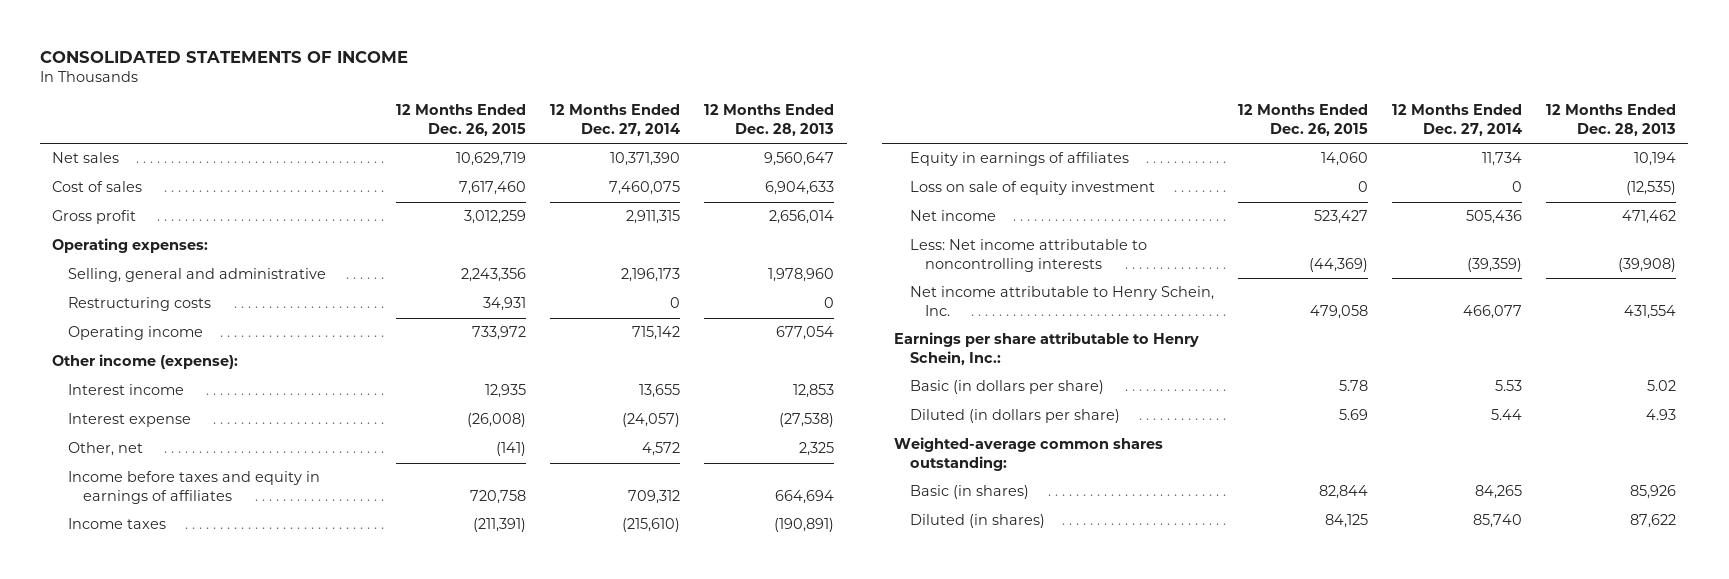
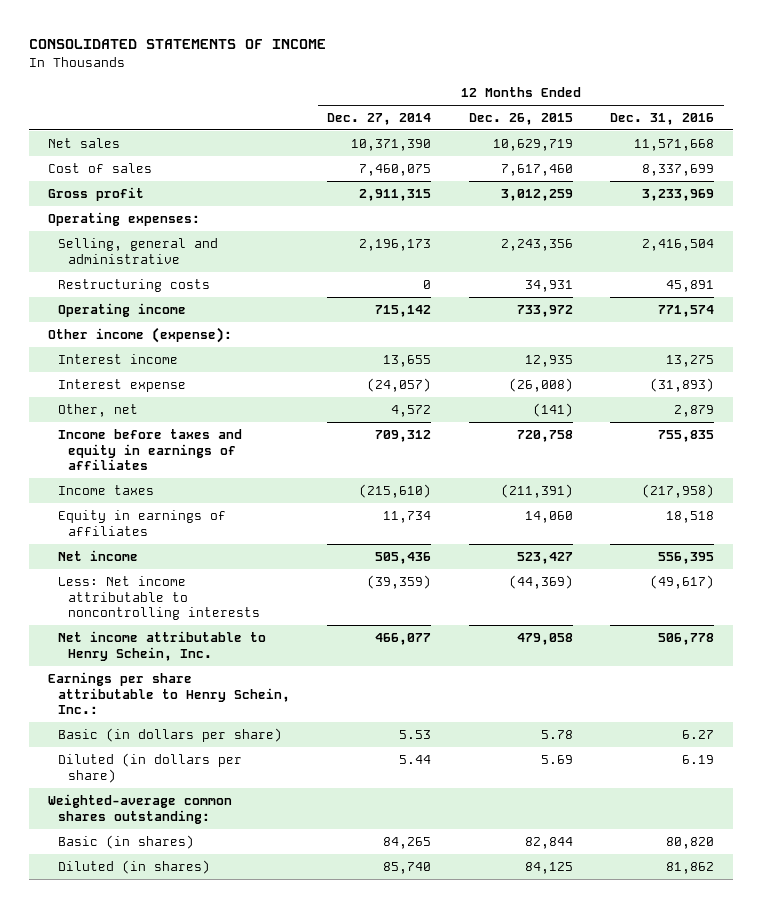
- | 12 Months Ended Dec. 26, 2015 | 12 Months Ended Dec. 27, 2014 | 12 Months Ended Dec. 28, 2013
+ | 12 Months Ended Dec. 27, 2014 | 12 Months Ended Dec. 26, 2015 | 12 Months Ended Dec. 31, 2016
- Loss on sale of equity investment | 0 | 0 | (12,535)

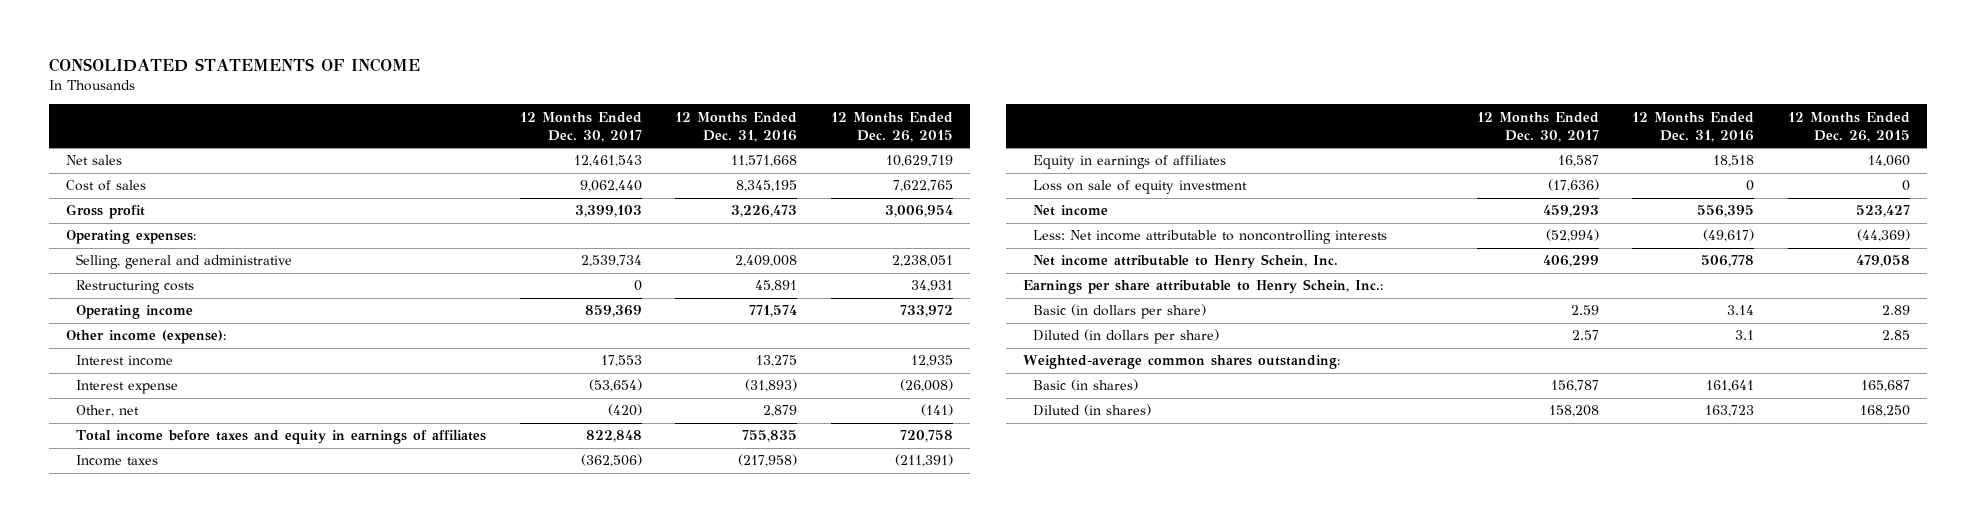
- | 12 Months Ended Dec. 27, 2014 | 12 Months Ended Dec. 26, 2015 | 12 Months Ended Dec. 31, 2016
+ | 12 Months Ended Dec. 30, 2017 | 12 Months Ended Dec. 31, 2016 | 12 Months Ended Dec. 26, 2015
- Cost of sales | 7,460,075 | 7,617,460 | 8,337,699
- Gross profit | 2,911,315 | 3,012,259 | 3,233,969
+ Cost of sales | 9,062,440 | 8,345,195 | 7,622,765
+ Gross profit | 3,399,103 | 3,226,473 | 3,006,954
- Selling, general and administrative | 2,196,173 | 2,243,356 | 2,416,504
+ Selling, general and administrative | 2,539,734 | 2,409,008 | 2,238,051
- Income before taxes and equity in earnings of affiliates | 709,312 | 720,758 | 755,835
+ Total income before taxes and equity in earnings of affiliates | 822,848 | 755,835 | 720,758
+ Loss on sale of equity investment | (17,636) | 0 | 0
- Basic (in dollars per share) | 5.53 | 5.78 | 6.27
- Diluted (in dollars per share) | 5.44 | 5.69 | 6.19
+ Basic (in dollars per share) | 2.59 | 3.14 | 2.89
+ Diluted (in dollars per share) | 2.57 | 3.1 | 2.85
- Basic (in shares) | 84,265 | 82,844 | 80,820
- Diluted (in shares) | 85,740 | 84,125 | 81,862
+ Basic (in shares) | 156,787 | 161,641 | 165,687
+ Diluted (in shares) | 158,208 | 163,723 | 168,250

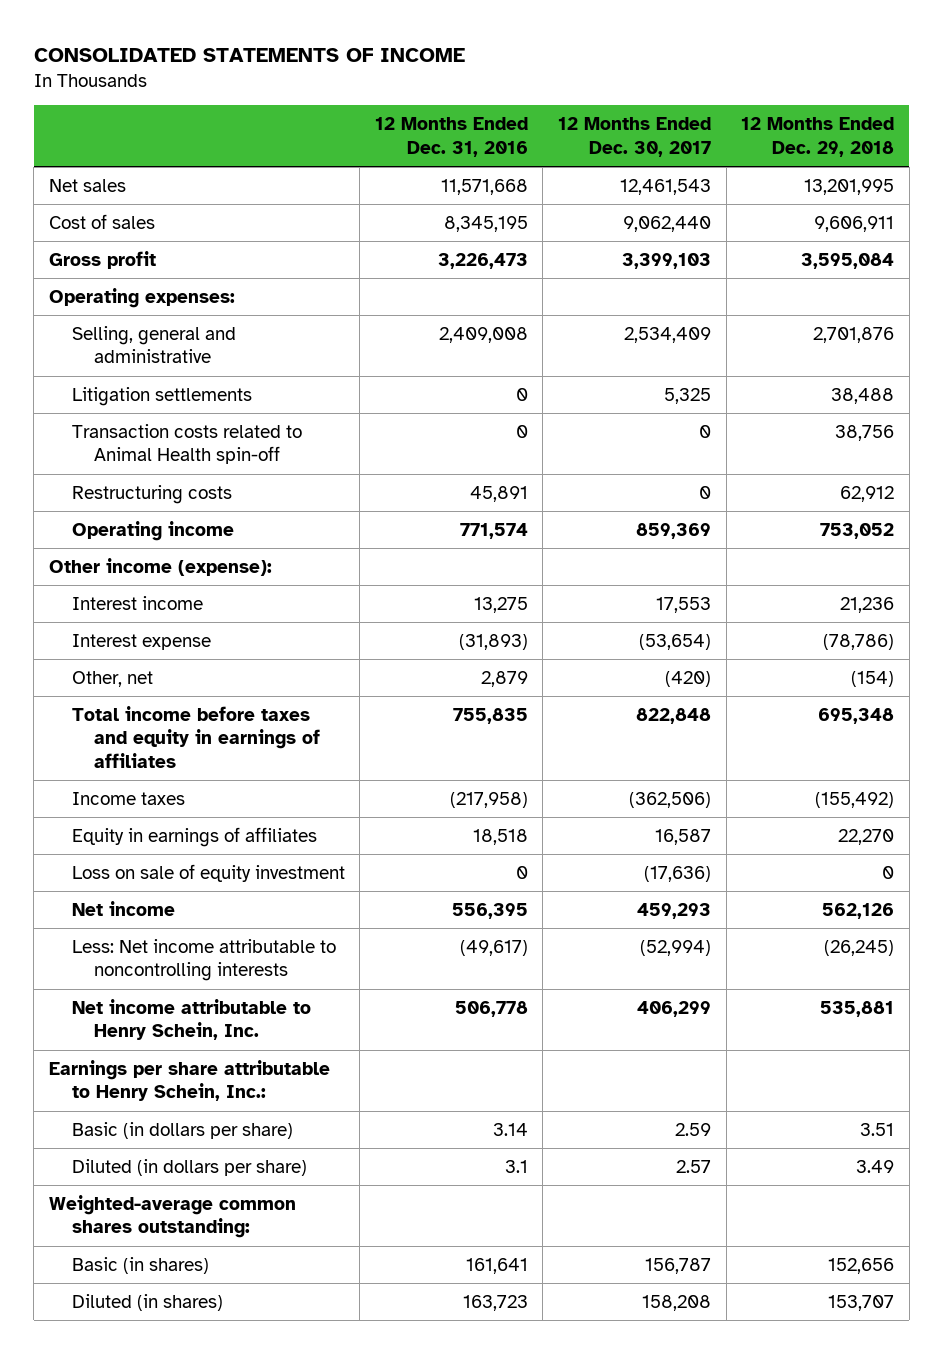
- | 12 Months Ended Dec. 30, 2017 | 12 Months Ended Dec. 31, 2016 | 12 Months Ended Dec. 26, 2015
+ | 12 Months Ended Dec. 31, 2016 | 12 Months Ended Dec. 30, 2017 | 12 Months Ended Dec. 29, 2018
- Selling, general and administrative | 2,539,734 | 2,409,008 | 2,238,051
+ Selling, general and administrative | 2,409,008 | 2,534,409 | 2,701,876
+ Litigation settlements | 0 | 5,325 | 38,488
+ Transaction costs related to Animal Health spin-off | 0 | 0 | 38,756

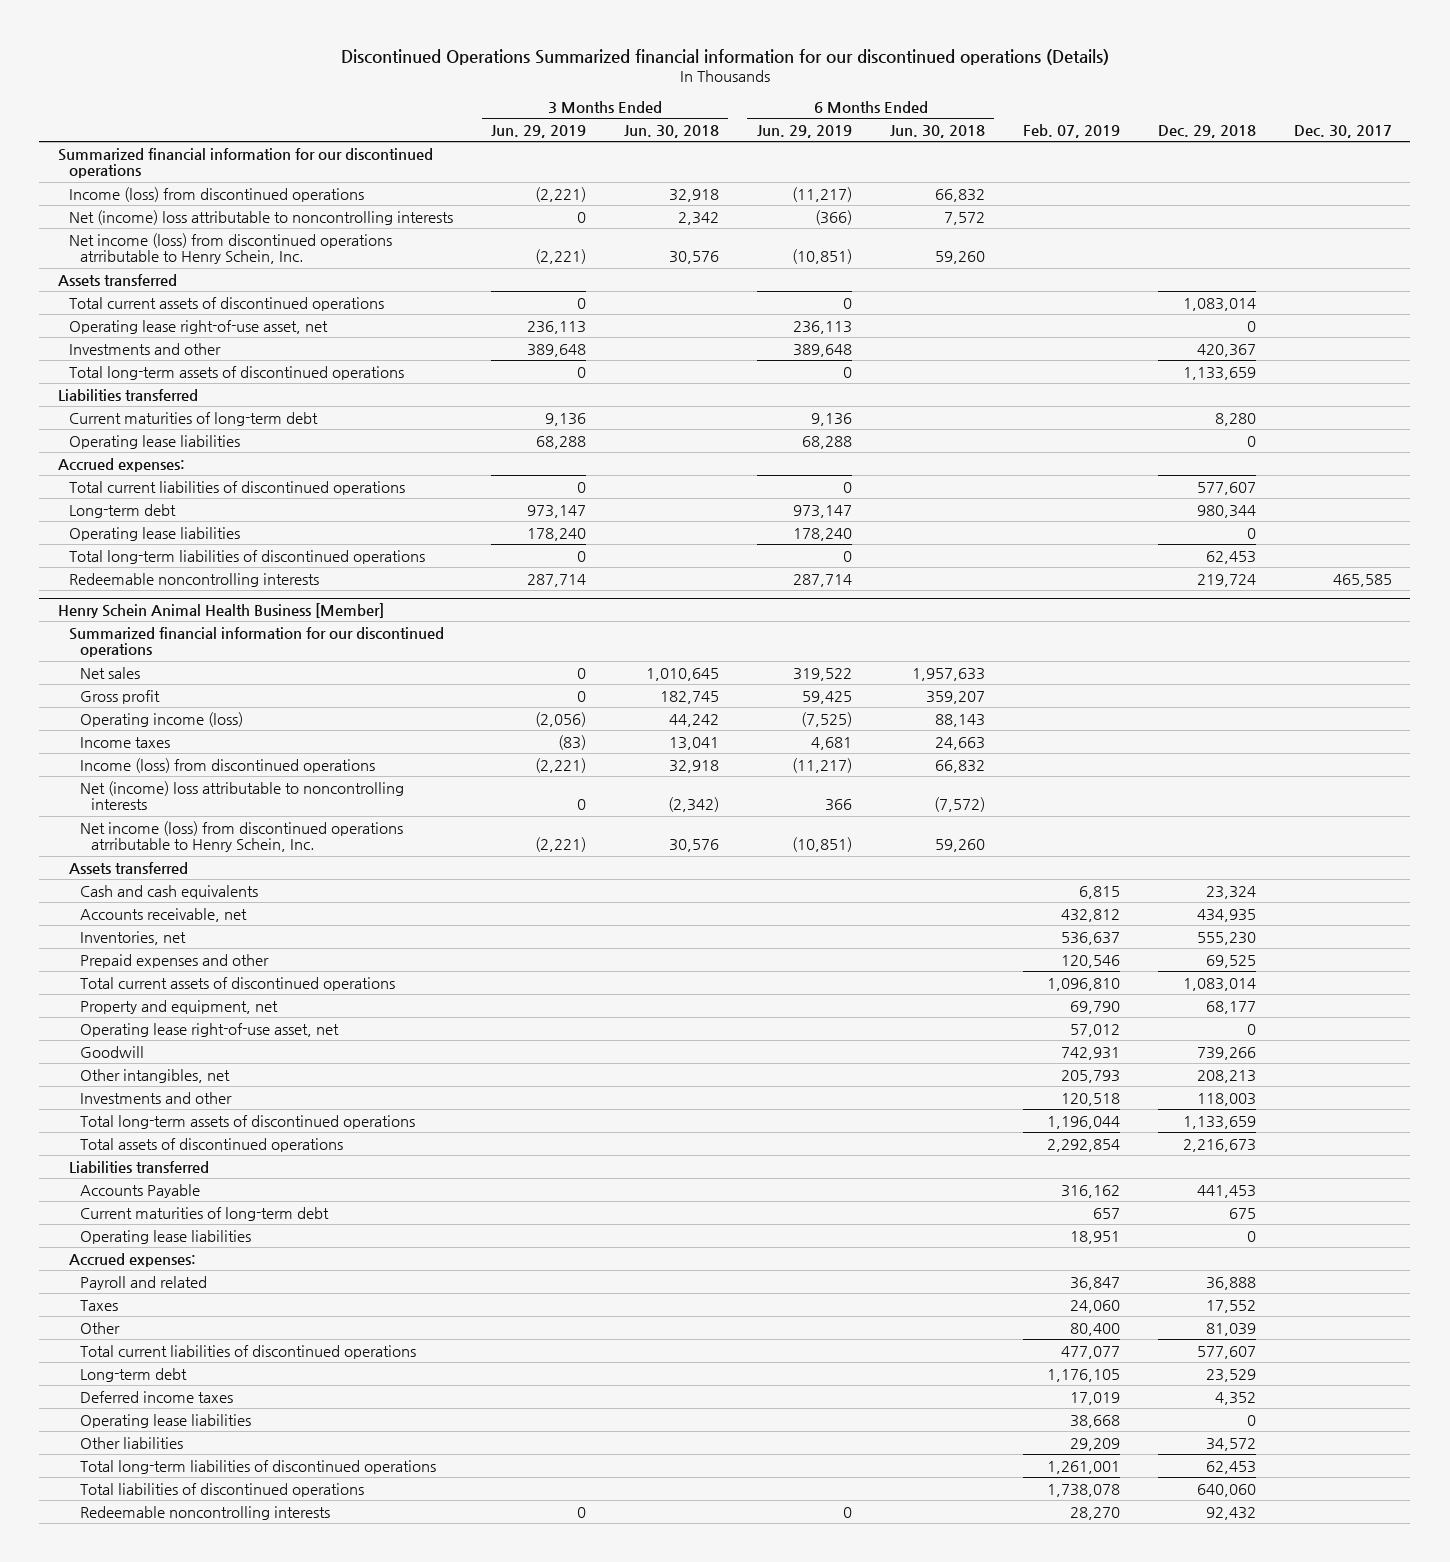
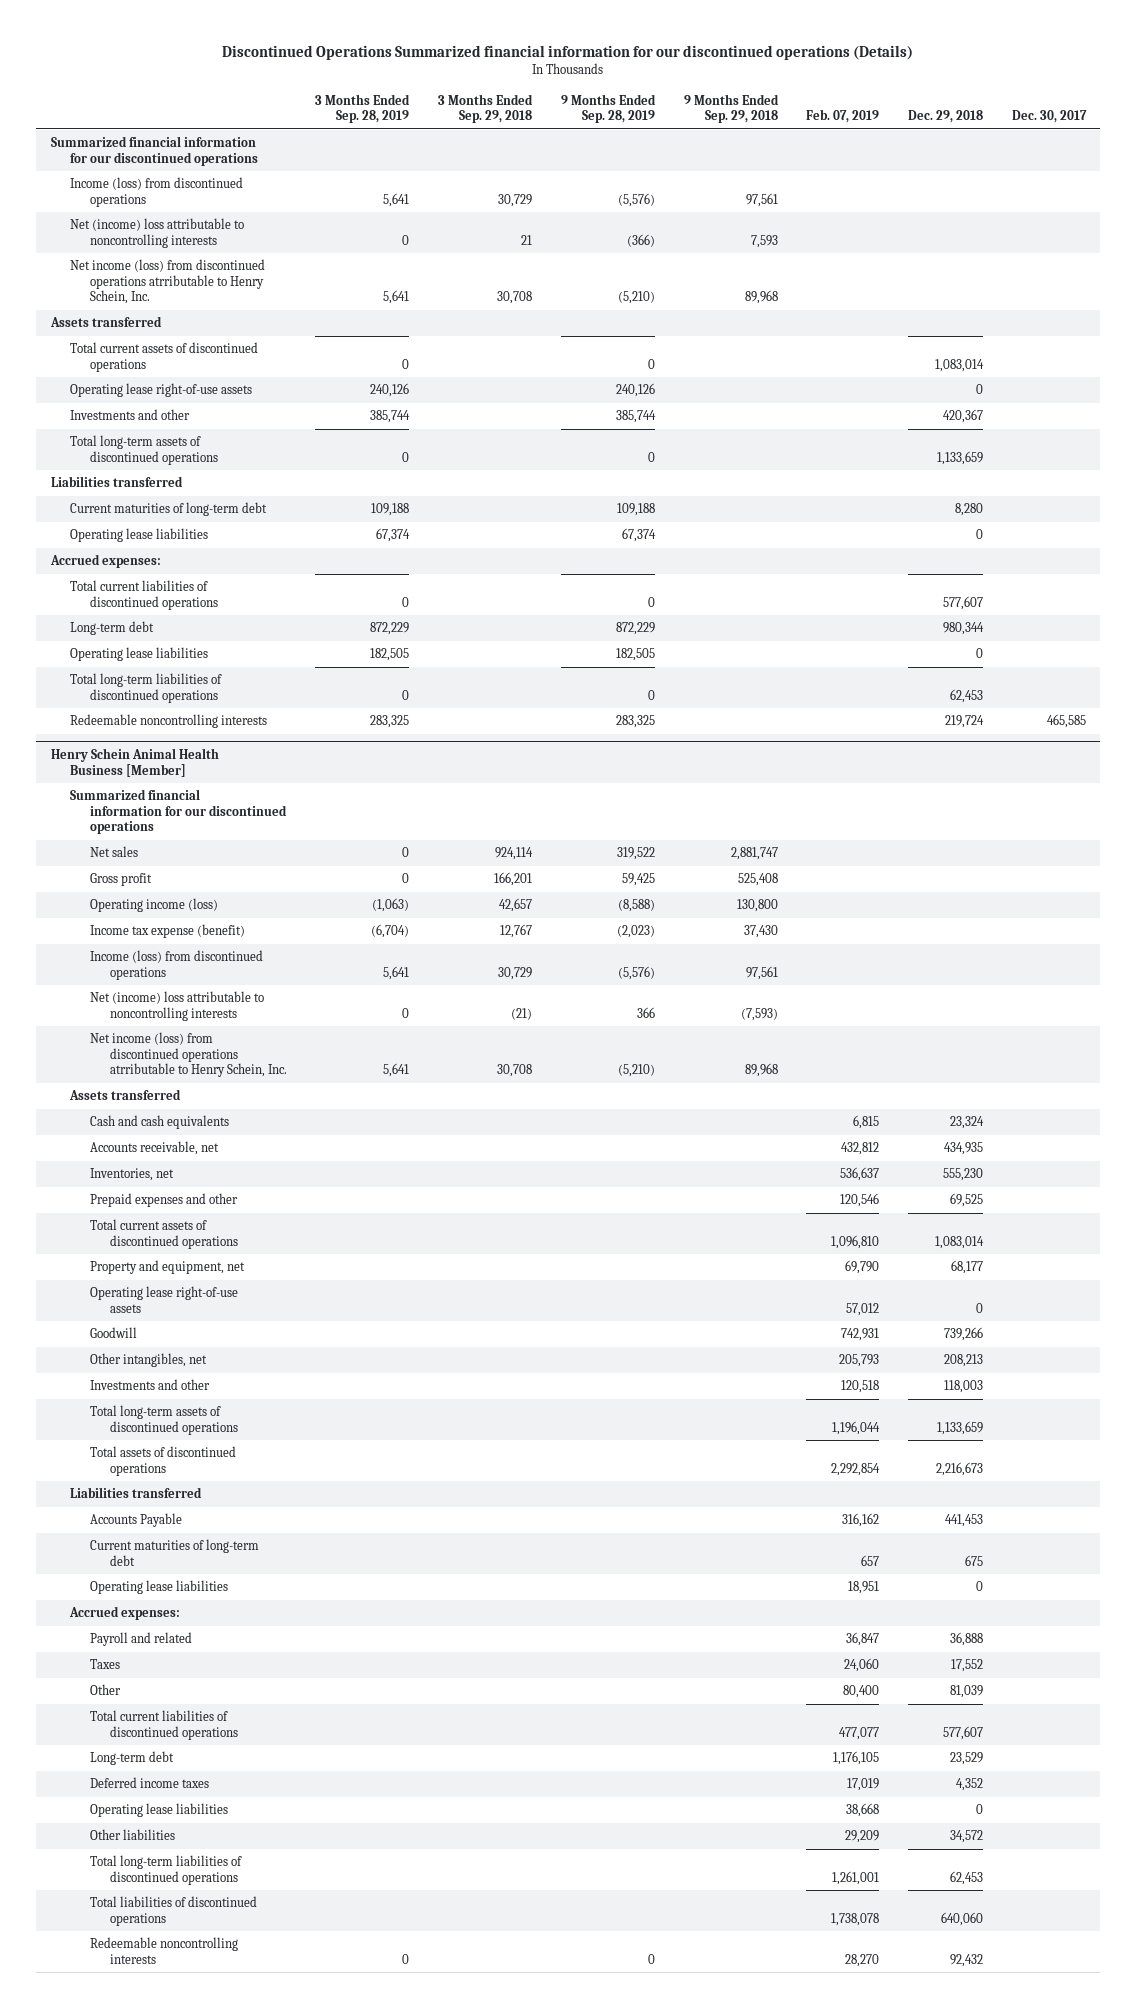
- | 3 Months Ended Jun. 29, 2019 | 3 Months Ended Jun. 30, 2018 | 6 Months Ended Jun. 29, 2019 | 6 Months Ended Jun. 30, 2018 | Feb. 07, 2019 | Dec. 29, 2018 | Dec. 30, 2017
+ | 3 Months Ended Sep. 28, 2019 | 3 Months Ended Sep. 29, 2018 | 9 Months Ended Sep. 28, 2019 | 9 Months Ended Sep. 29, 2018 | Feb. 07, 2019 | Dec. 29, 2018 | Dec. 30, 2017
- Operating lease right-of-use asset, net | 236,113 | | 236,113 | | | 0 |
+ Operating lease right-of-use assets | 240,126 | | 240,126 | | | 0 |
@ Henry Schein Animal Health Business [Member]
- Income taxes | (83) | 13,041 | 4,681 | 24,663 | | |
+ Income tax expense (benefit) | (6,704) | 12,767 | (2,023) | 37,430 | | |
- Operating lease right-of-use asset, net | | | | | 57,012 | 0 |
+ Operating lease right-of-use assets | | | | | 57,012 | 0 |

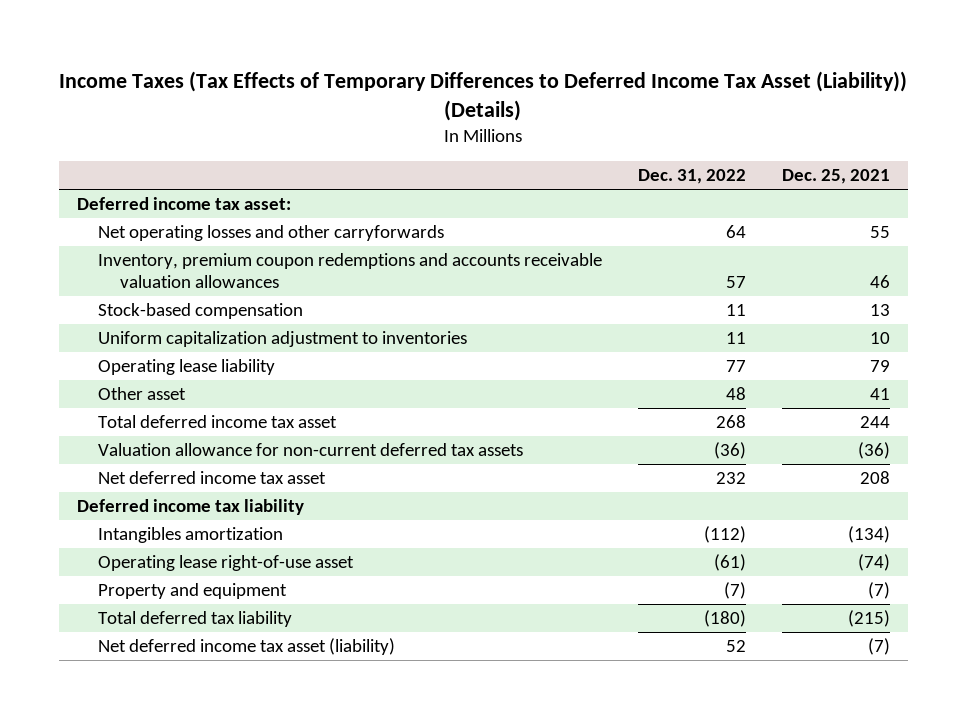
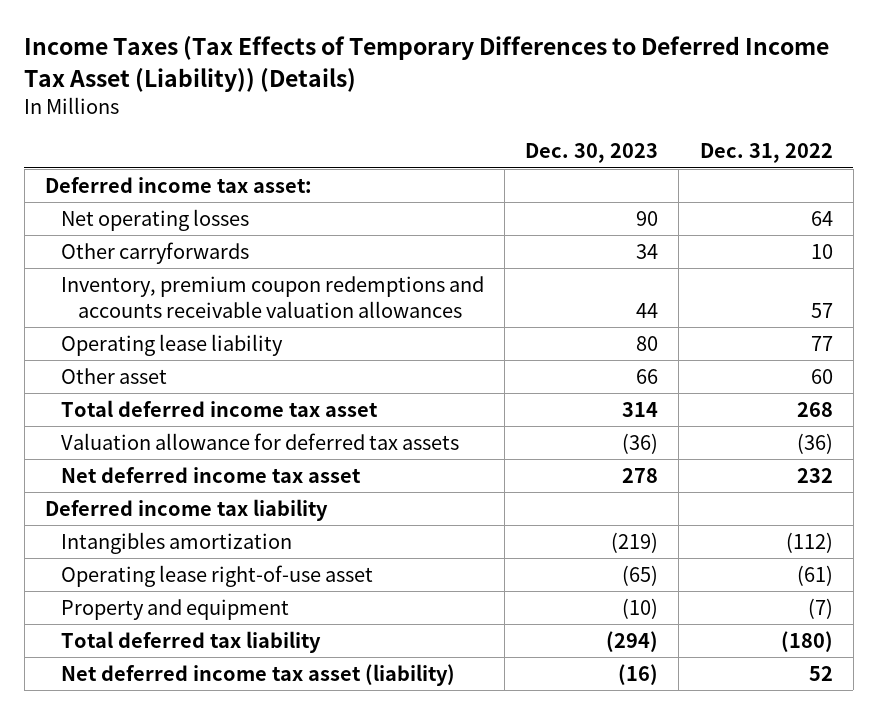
- | Dec. 31, 2022 | Dec. 25, 2021
+ | Dec. 30, 2023 | Dec. 31, 2022
- Net operating losses and other carryforwards | 64 | 55
+ Net operating losses | 90 | 64
+ Other carryforwards | 34 | 10
- Stock-based compensation | 11 | 13
- Uniform capitalization adjustment to inventories | 11 | 10
- Other asset | 48 | 41
+ Other asset | 66 | 60
- Valuation allowance for non-current deferred tax assets | (36) | (36)
+ Valuation allowance for deferred tax assets | (36) | (36)

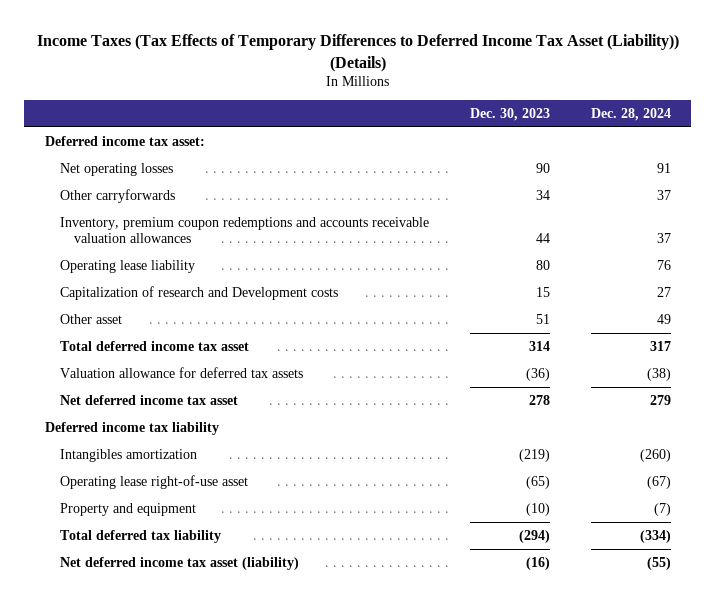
- | Dec. 30, 2023 | Dec. 31, 2022
+ | Dec. 30, 2023 | Dec. 28, 2024
- Other asset | 66 | 60
+ Capitalization of research and Development costs | 15 | 27
+ Other asset | 51 | 49

